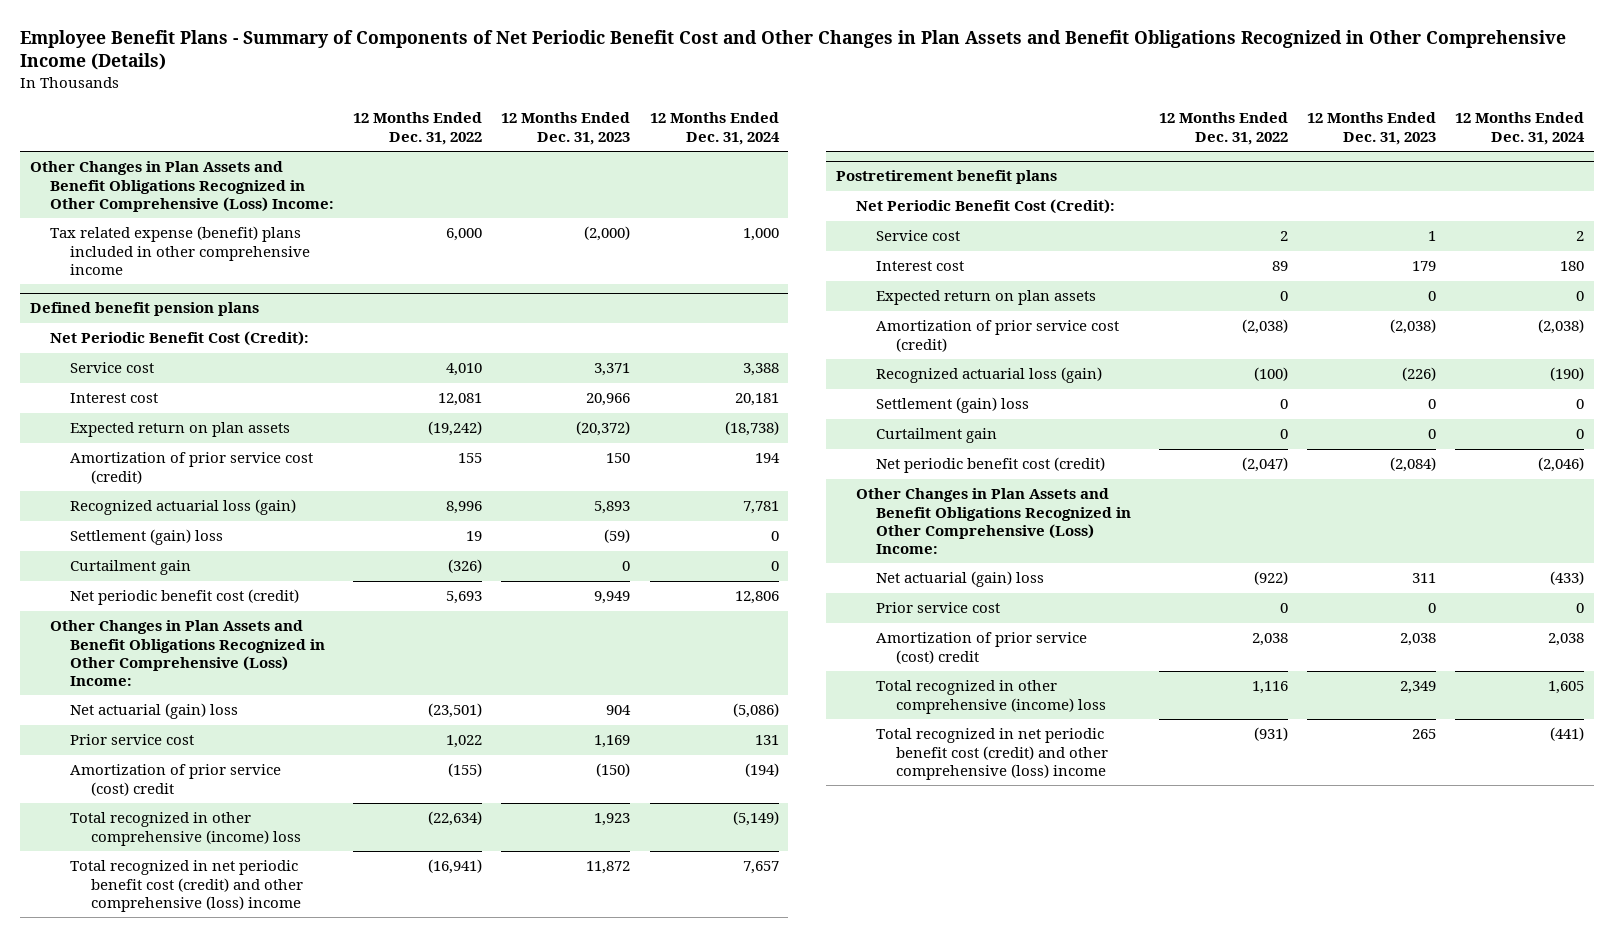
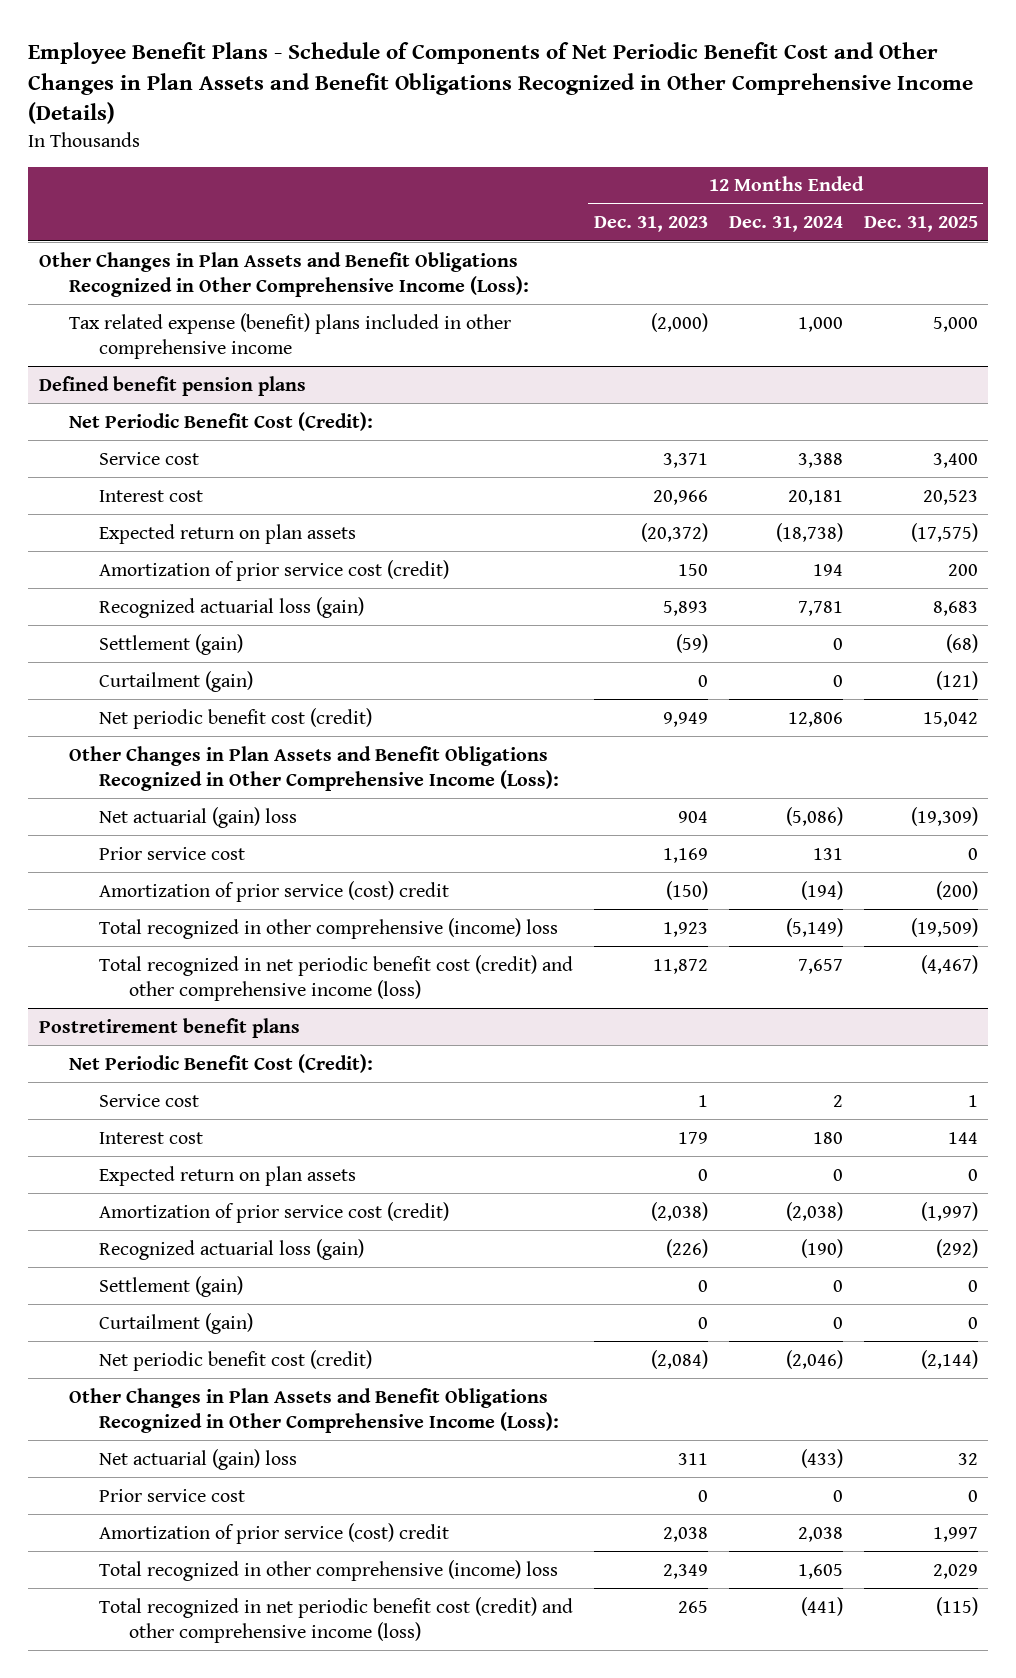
- Employee Benefit Plans - Summary of Components of Net Periodic Benefit Cost and Other Changes in Plan Assets and Benefit Obligations Recognized in Other Comprehensive Income (Details)
+ Employee Benefit Plans - Schedule of Components of Net Periodic Benefit Cost and Other Changes in Plan Assets and Benefit Obligations Recognized in Other Comprehensive Income (Details)
- | 12 Months Ended Dec. 31, 2022 | 12 Months Ended Dec. 31, 2023 | 12 Months Ended Dec. 31, 2024
+ | 12 Months Ended Dec. 31, 2023 | 12 Months Ended Dec. 31, 2024 | 12 Months Ended Dec. 31, 2025
- Other Changes in Plan Assets and Benefit Obligations Recognized in Other Comprehensive (Loss) Income:
+ Other Changes in Plan Assets and Benefit Obligations Recognized in Other Comprehensive Income (Loss):
@ Defined benefit pension plans
- Settlement (gain) loss | 19 | (59) | 0
- Curtailment gain | (326) | 0 | 0
+ Settlement (gain) | (59) | 0 | (68)
+ Curtailment (gain) | 0 | 0 | (121)
- Other Changes in Plan Assets and Benefit Obligations Recognized in Other Comprehensive (Loss) Income:
+ Other Changes in Plan Assets and Benefit Obligations Recognized in Other Comprehensive Income (Loss):
- Total recognized in net periodic benefit cost (credit) and other comprehensive (loss) income | (16,941) | 11,872 | 7,657
+ Total recognized in net periodic benefit cost (credit) and other comprehensive income (loss) | 11,872 | 7,657 | (4,467)
@ Postretirement benefit plans
- Settlement (gain) loss | 0 | 0 | 0
- Curtailment gain | 0 | 0 | 0
+ Settlement (gain) | 0 | 0 | 0
+ Curtailment (gain) | 0 | 0 | 0
- Other Changes in Plan Assets and Benefit Obligations Recognized in Other Comprehensive (Loss) Income:
+ Other Changes in Plan Assets and Benefit Obligations Recognized in Other Comprehensive Income (Loss):
- Total recognized in net periodic benefit cost (credit) and other comprehensive (loss) income | (931) | 265 | (441)
+ Total recognized in net periodic benefit cost (credit) and other comprehensive income (loss) | 265 | (441) | (115)

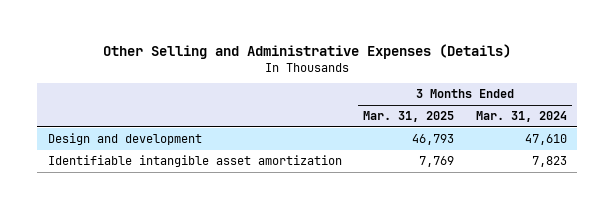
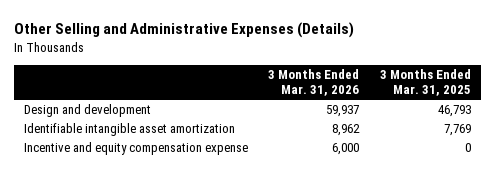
- | 3 Months Ended Mar. 31, 2025 | 3 Months Ended Mar. 31, 2024
+ | 3 Months Ended Mar. 31, 2026 | 3 Months Ended Mar. 31, 2025
+ Incentive and equity compensation expense | 6,000 | 0

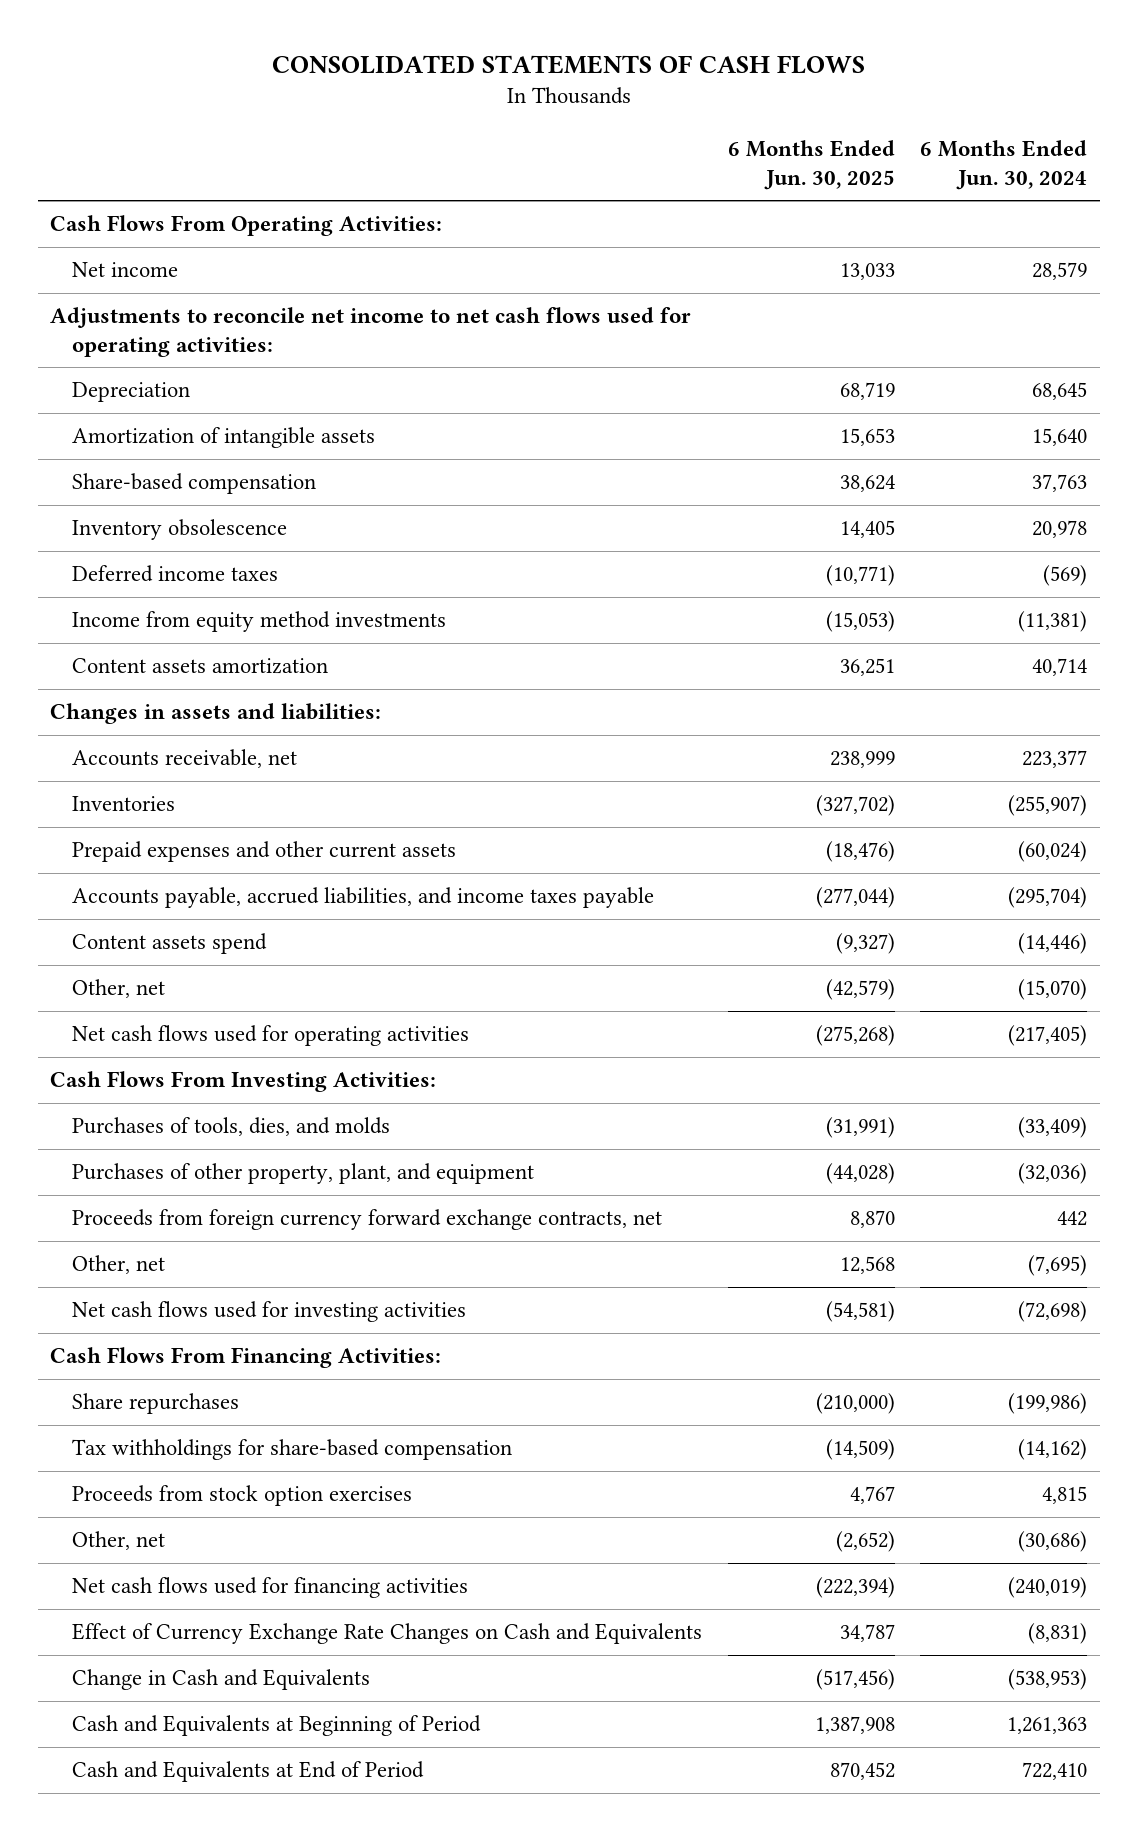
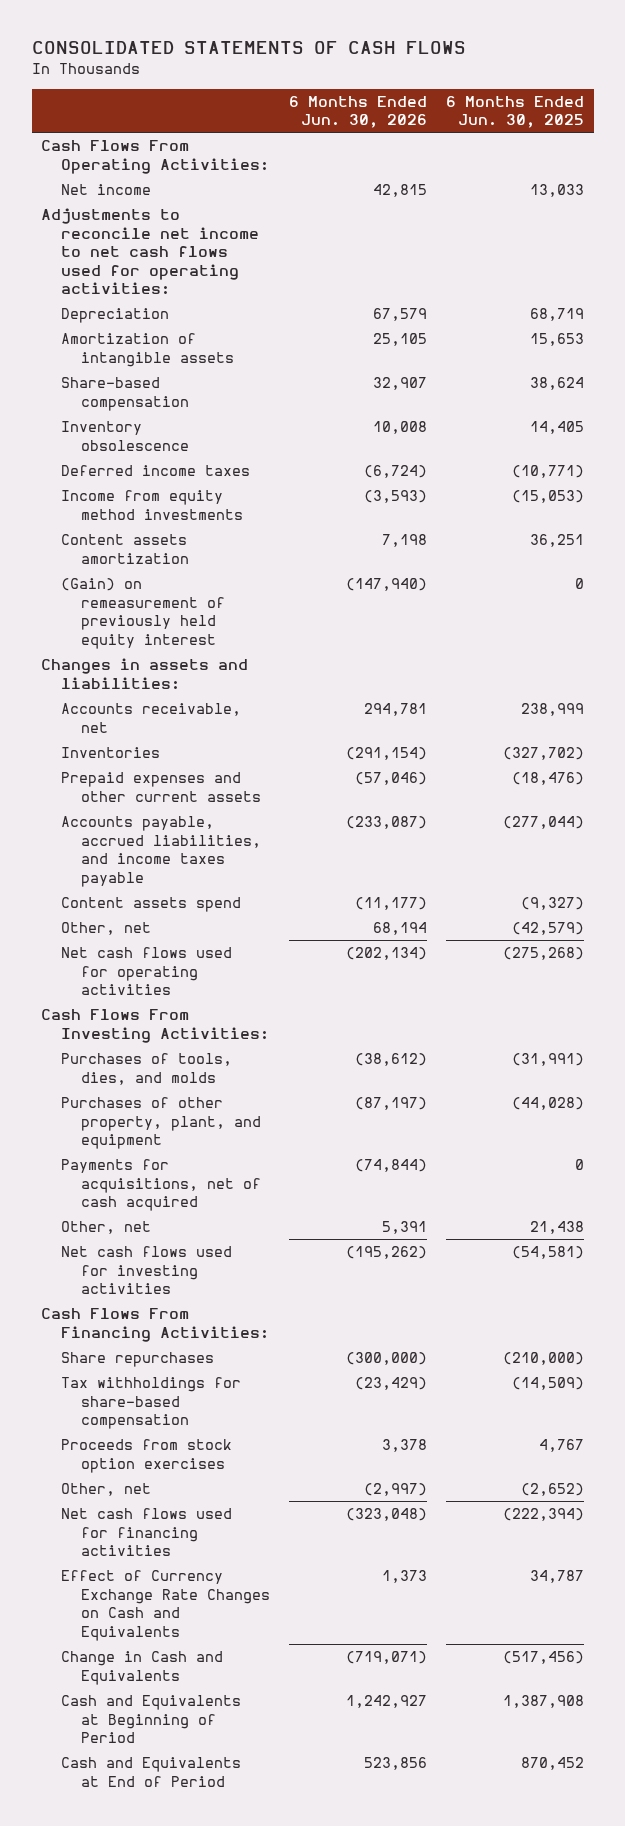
- | 6 Months Ended Jun. 30, 2025 | 6 Months Ended Jun. 30, 2024
+ | 6 Months Ended Jun. 30, 2026 | 6 Months Ended Jun. 30, 2025
+ (Gain) on remeasurement of previously held equity interest | (147,940) | 0
- Proceeds from foreign currency forward exchange contracts, net | 8,870 | 442
- Other, net | 12,568 | (7,695)
+ Payments for acquisitions, net of cash acquired | (74,844) | 0
+ Other, net | 5,391 | 21,438

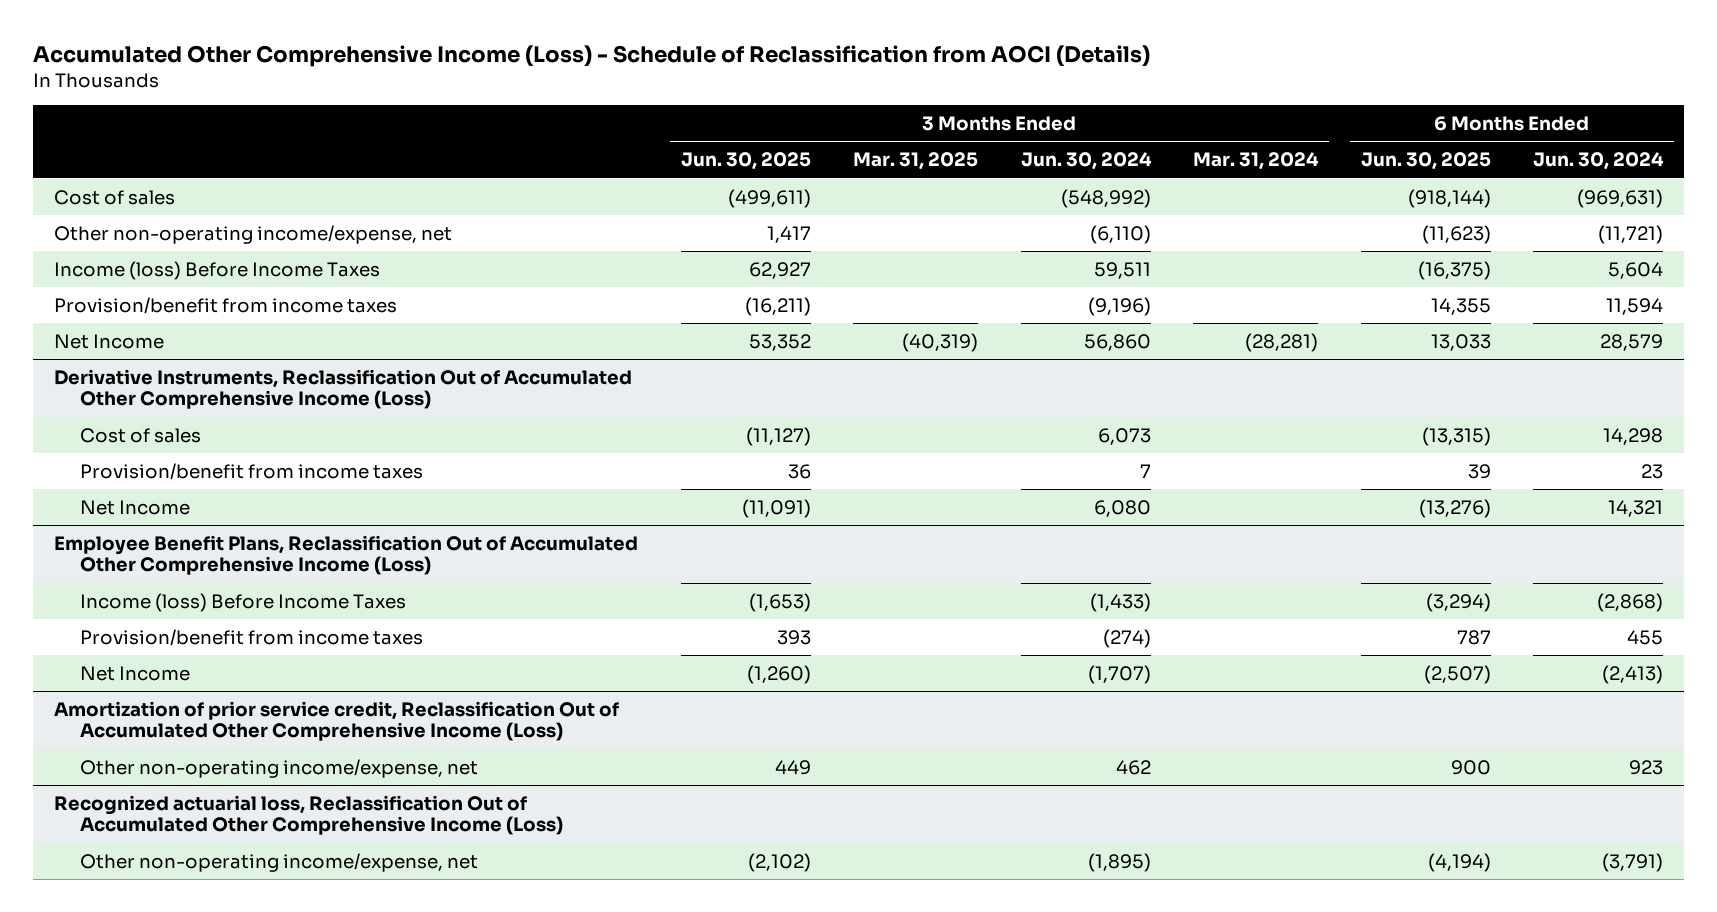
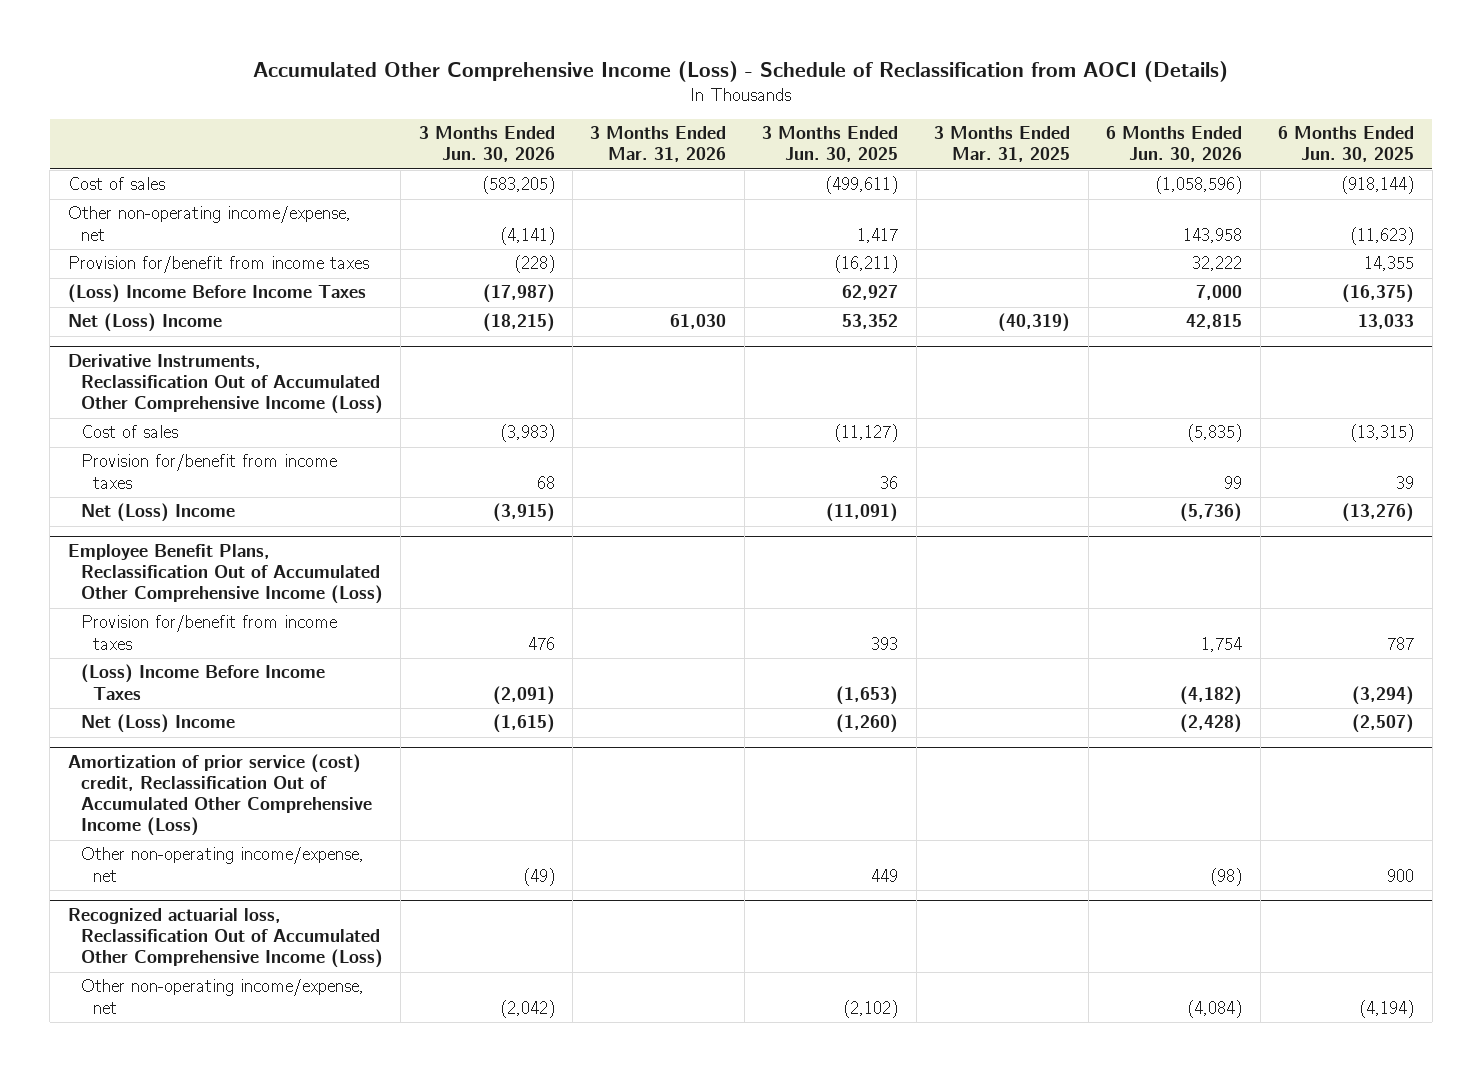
- | 3 Months Ended Jun. 30, 2025 | 3 Months Ended Mar. 31, 2025 | 3 Months Ended Jun. 30, 2024 | 3 Months Ended Mar. 31, 2024 | 6 Months Ended Jun. 30, 2025 | 6 Months Ended Jun. 30, 2024
+ | 3 Months Ended Jun. 30, 2026 | 3 Months Ended Mar. 31, 2026 | 3 Months Ended Jun. 30, 2025 | 3 Months Ended Mar. 31, 2025 | 6 Months Ended Jun. 30, 2026 | 6 Months Ended Jun. 30, 2025
- Income (loss) Before Income Taxes | 62,927 | | 59,511 | | (16,375) | 5,604
- Provision/benefit from income taxes | (16,211) | | (9,196) | | 14,355 | 11,594
- Net Income | 53,352 | (40,319) | 56,860 | (28,281) | 13,033 | 28,579
+ Provision for/benefit from income taxes | (228) | | (16,211) | | 32,222 | 14,355
+ (Loss) Income Before Income Taxes | (17,987) | | 62,927 | | 7,000 | (16,375)
+ Net (Loss) Income | (18,215) | 61,030 | 53,352 | (40,319) | 42,815 | 13,033
@ Derivative Instruments, Reclassification Out of Accumulated Other Comprehensive Income (Loss)
- Provision/benefit from income taxes | 36 | | 7 | | 39 | 23
- Net Income | (11,091) | | 6,080 | | (13,276) | 14,321
+ Provision for/benefit from income taxes | 68 | | 36 | | 99 | 39
+ Net (Loss) Income | (3,915) | | (11,091) | | (5,736) | (13,276)
@ Employee Benefit Plans, Reclassification Out of Accumulated Other Comprehensive Income (Loss)
- Income (loss) Before Income Taxes | (1,653) | | (1,433) | | (3,294) | (2,868)
- Provision/benefit from income taxes | 393 | | (274) | | 787 | 455
- Net Income | (1,260) | | (1,707) | | (2,507) | (2,413)
- Amortization of prior service credit, Reclassification Out of Accumulated Other Comprehensive Income (Loss)
@ Employee Benefit Plans, Reclassification Out of Accumulated Other Comprehensive Income (Loss)
+ Provision for/benefit from income taxes | 476 | | 393 | | 1,754 | 787
+ (Loss) Income Before Income Taxes | (2,091) | | (1,653) | | (4,182) | (3,294)
+ Net (Loss) Income | (1,615) | | (1,260) | | (2,428) | (2,507)
+ Amortization of prior service (cost) credit, Reclassification Out of Accumulated Other Comprehensive Income (Loss)

